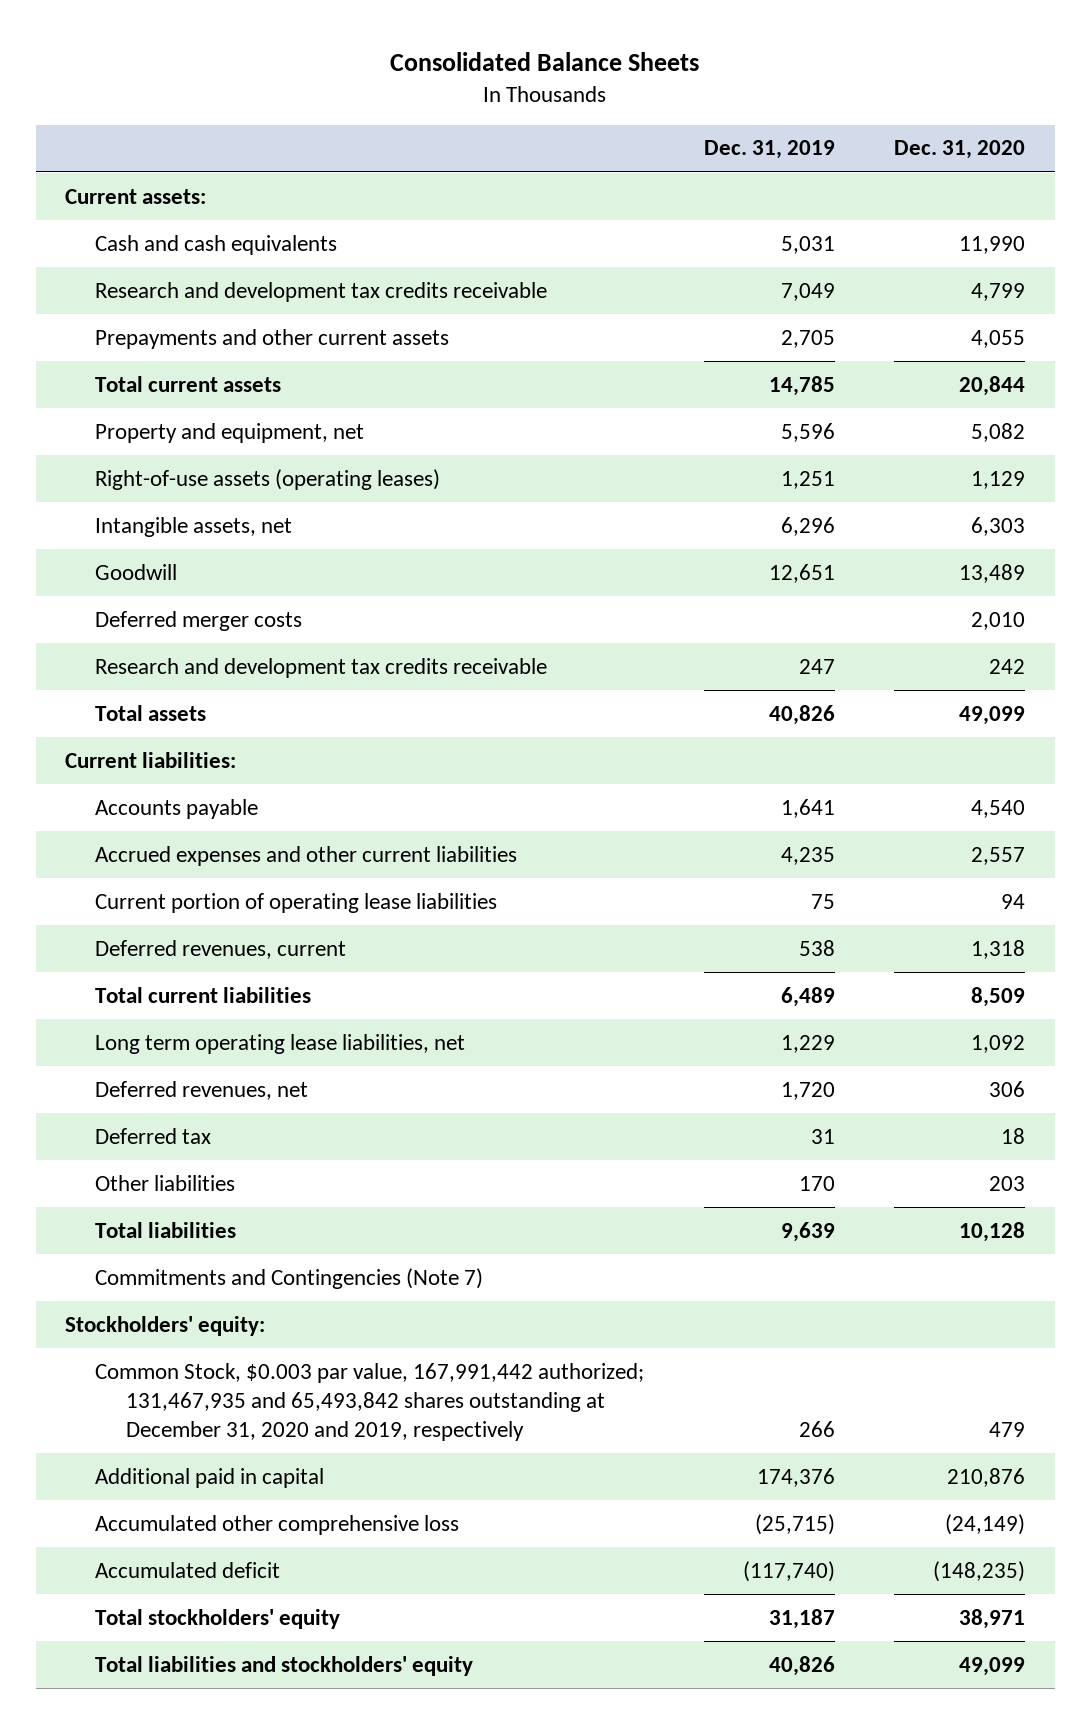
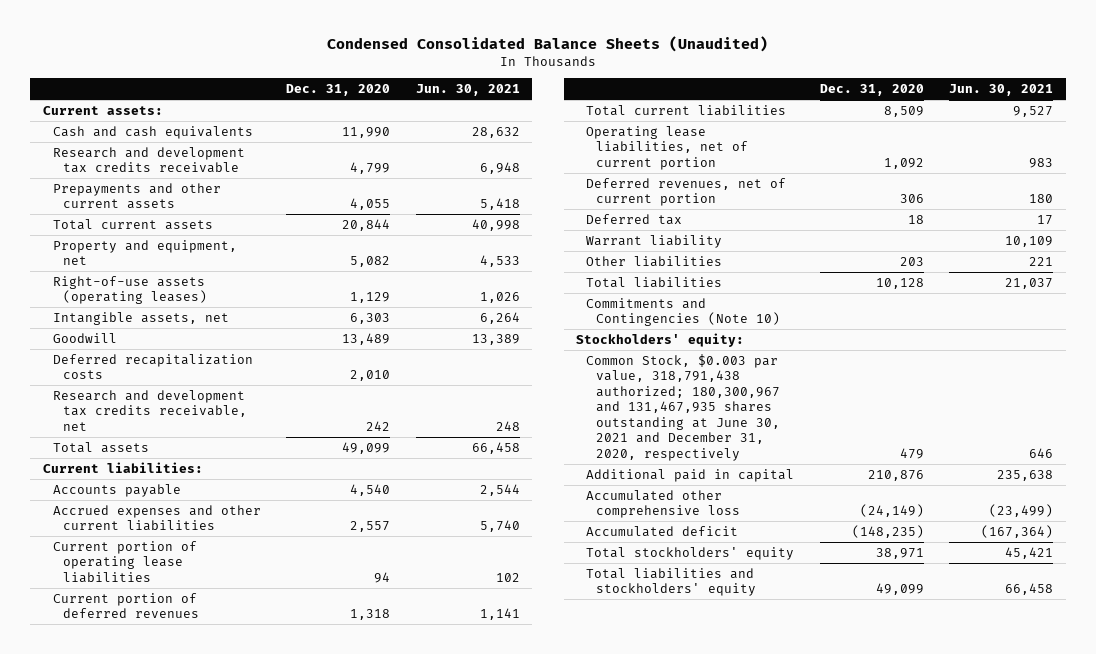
- Consolidated Balance Sheets
+ Condensed Consolidated Balance Sheets (Unaudited)
- | Dec. 31, 2019 | Dec. 31, 2020
+ | Dec. 31, 2020 | Jun. 30, 2021
- Deferred merger costs | | 2,010
- Research and development tax credits receivable | 247 | 242
+ Deferred recapitalization costs | 2,010 |
+ Research and development tax credits receivable, net | 242 | 248
- Deferred revenues, current | 538 | 1,318
+ Current portion of deferred revenues | 1,318 | 1,141
- Long term operating lease liabilities, net | 1,229 | 1,092
- Deferred revenues, net | 1,720 | 306
+ Operating lease liabilities, net of current portion | 1,092 | 983
+ Deferred revenues, net of current portion | 306 | 180
+ Warrant liability | | 10,109
- Commitments and Contingencies (Note 7)
+ Commitments and Contingencies (Note 10)
- Common Stock, $0.003 par value, 167,991,442 authorized; 131,467,935 and 65,493,842 shares outstanding at December 31, 2020 and 2019, respectively | 266 | 479
+ Common Stock, $0.003 par value, 318,791,438 authorized; 180,300,967 and 131,467,935 shares outstanding at June 30, 2021 and December 31, 2020, respectively | 479 | 646

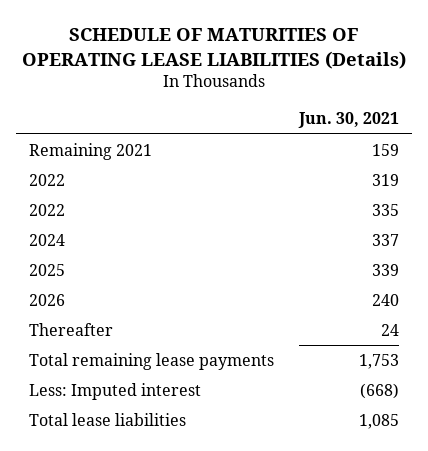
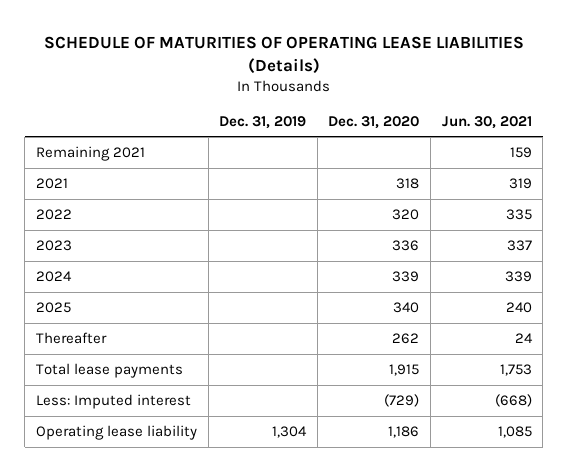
- | Jun. 30, 2021
+ | Dec. 31, 2019 | Dec. 31, 2020 | Jun. 30, 2021
- 2022 | 319
+ 2021 | | 318 | 319
- 2024 | 337
- 2025 | 339
- 2026 | 240
+ 2023 | | 336 | 337
+ 2024 | | 339 | 339
+ 2025 | | 340 | 240
- Total remaining lease payments | 1,753
+ Total lease payments | | 1,915 | 1,753
- Total lease liabilities | 1,085
+ Operating lease liability | 1,304 | 1,186 | 1,085

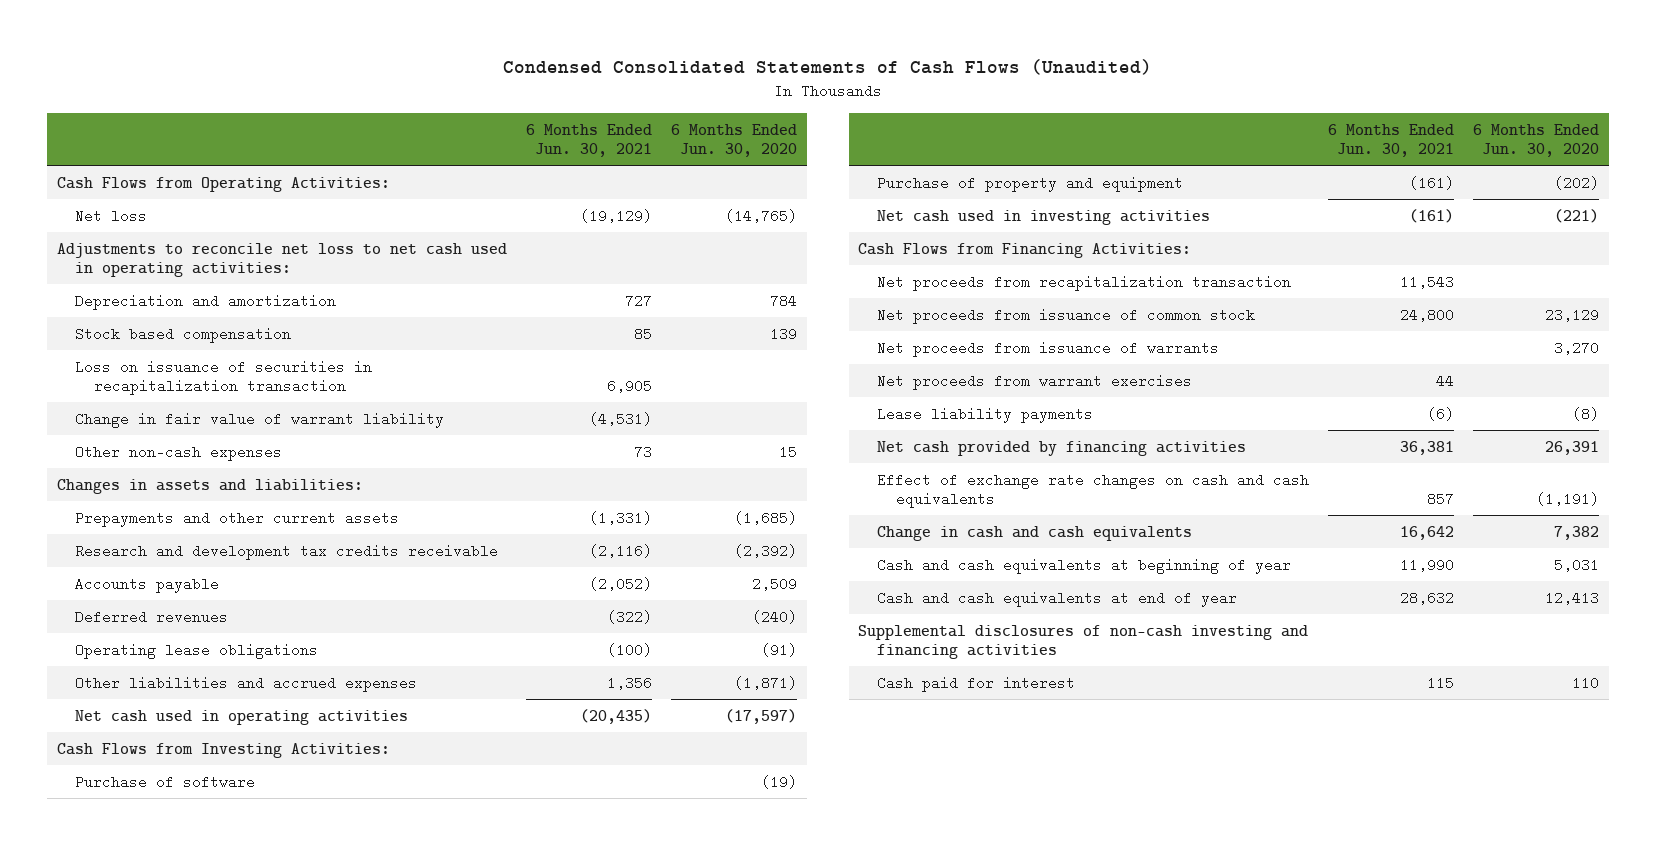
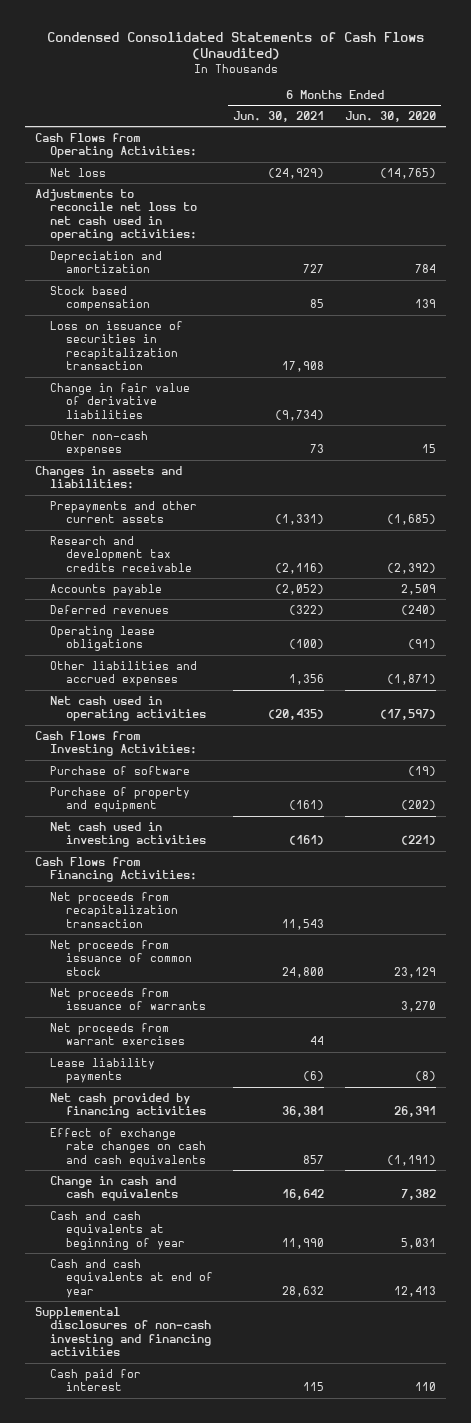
- Net loss | (19,129) | (14,765)
+ Net loss | (24,929) | (14,765)
- Loss on issuance of securities in recapitalization transaction | 6,905 |
- Change in fair value of warrant liability | (4,531) |
+ Loss on issuance of securities in recapitalization transaction | 17,908 |
+ Change in fair value of derivative liabilities | (9,734) |

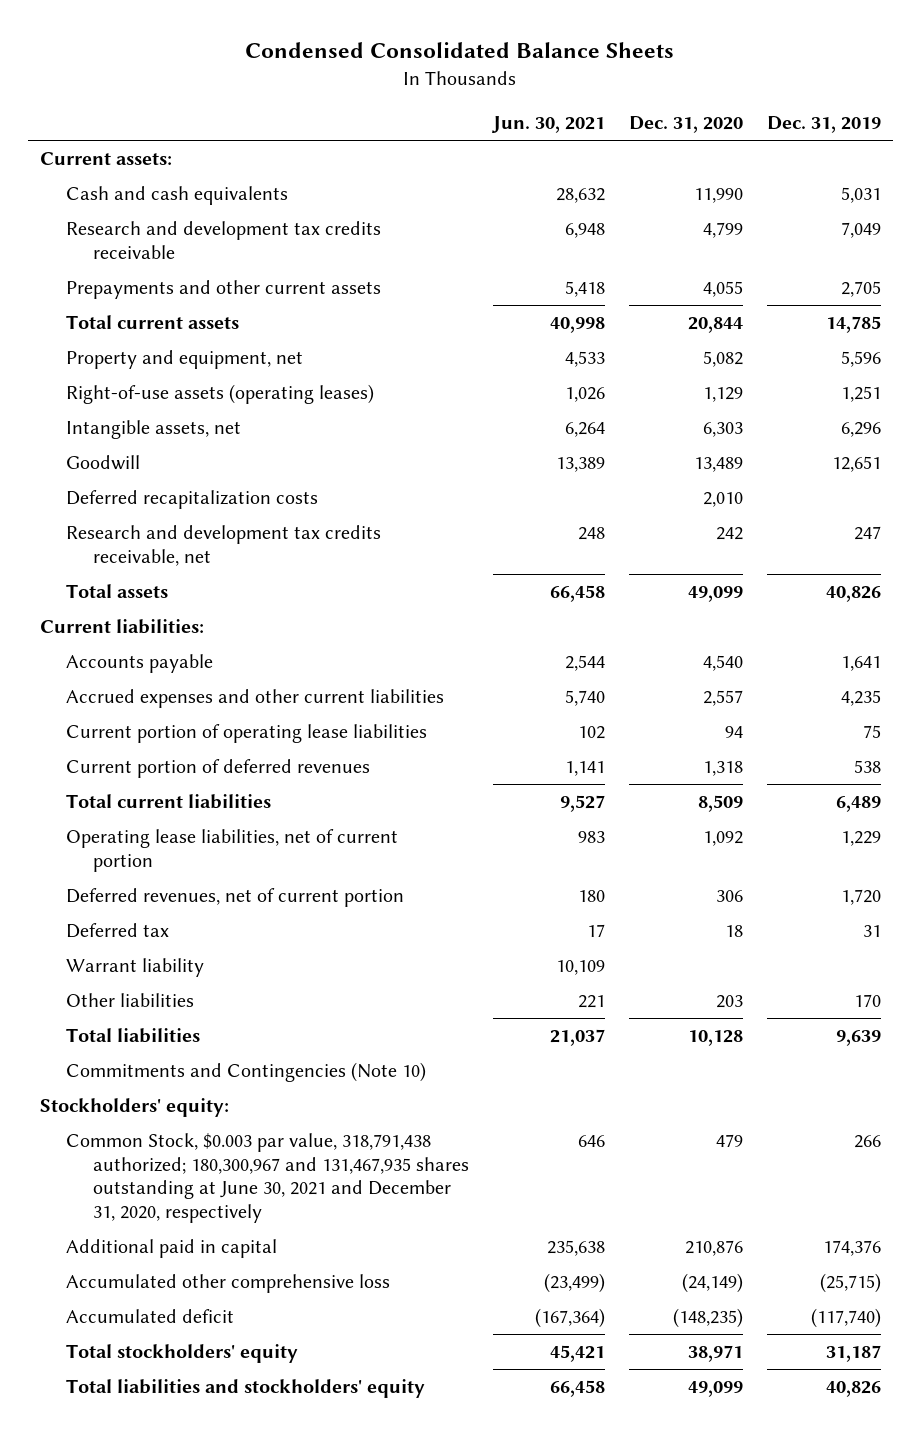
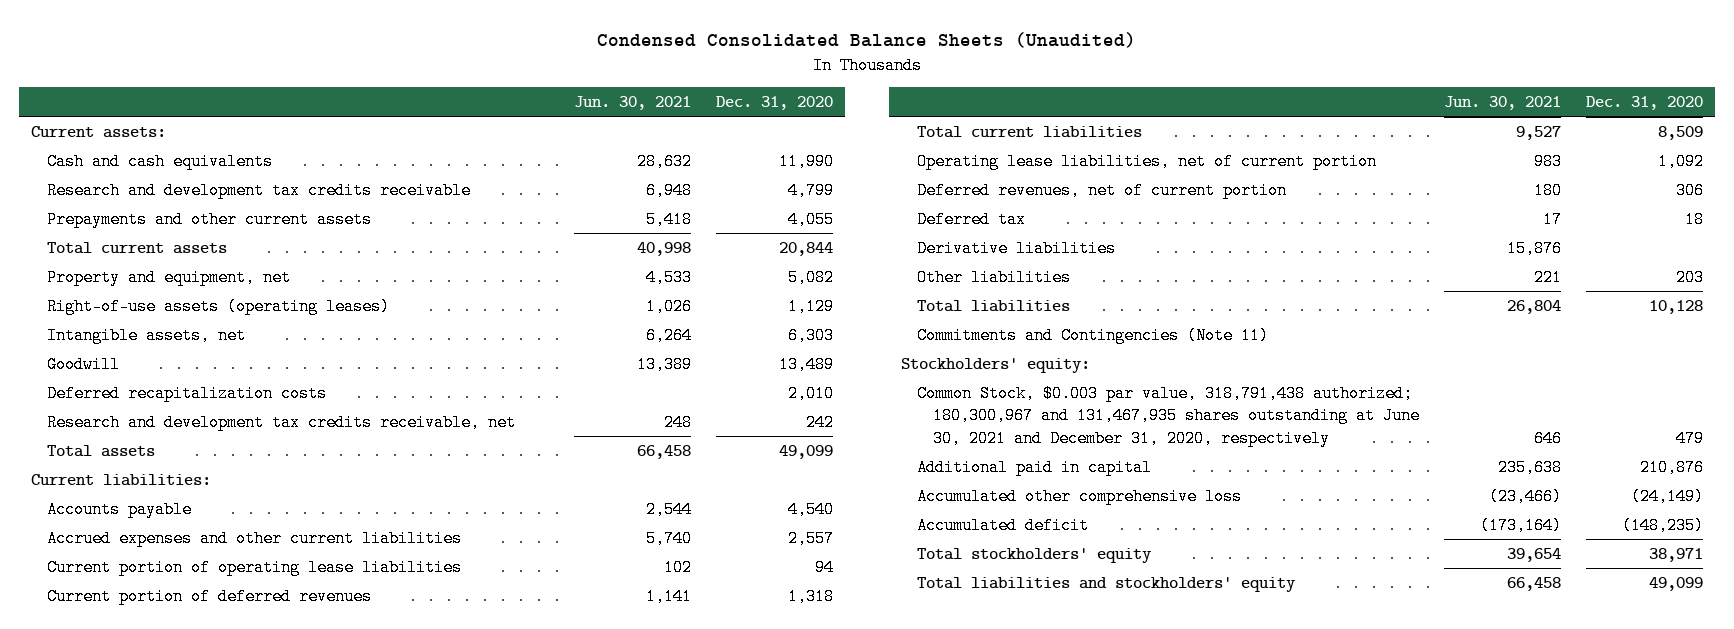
- Condensed Consolidated Balance Sheets
+ Condensed Consolidated Balance Sheets (Unaudited)
- | Jun. 30, 2021 | Dec. 31, 2020 | Dec. 31, 2019
+ | Jun. 30, 2021 | Dec. 31, 2020
- Warrant liability | 10,109 | |
+ Derivative liabilities | 15,876 |
- Total liabilities | 21,037 | 10,128 | 9,639
- Commitments and Contingencies (Note 10)
+ Total liabilities | 26,804 | 10,128
+ Commitments and Contingencies (Note 11)
- Accumulated other comprehensive loss | (23,499) | (24,149) | (25,715)
- Accumulated deficit | (167,364) | (148,235) | (117,740)
- Total stockholders' equity | 45,421 | 38,971 | 31,187
+ Accumulated other comprehensive loss | (23,466) | (24,149)
+ Accumulated deficit | (173,164) | (148,235)
+ Total stockholders' equity | 39,654 | 38,971

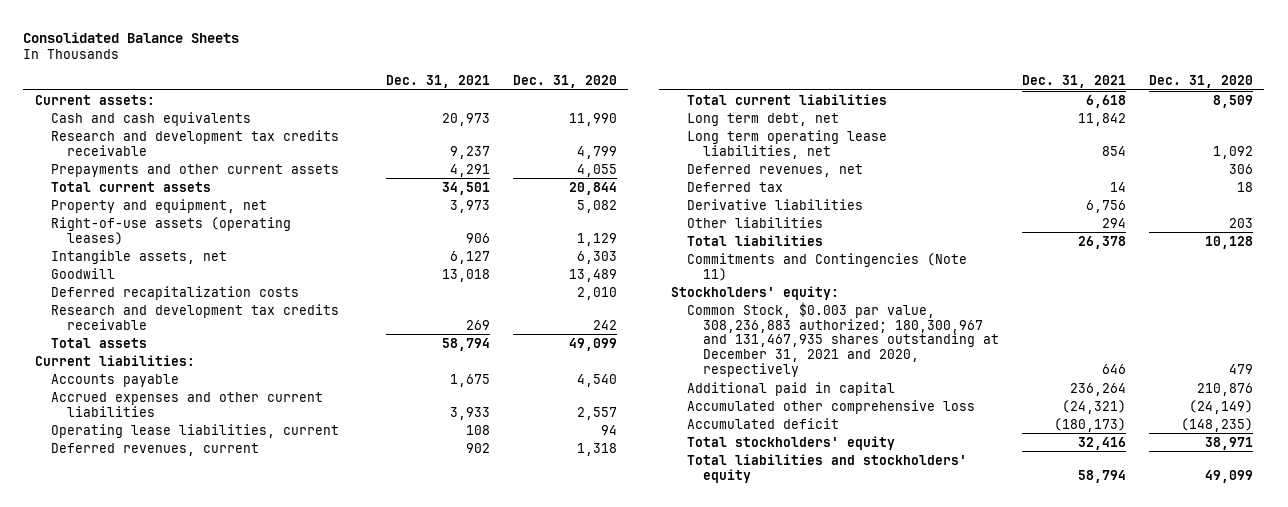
- Condensed Consolidated Balance Sheets (Unaudited)
+ Consolidated Balance Sheets
- | Jun. 30, 2021 | Dec. 31, 2020
+ | Dec. 31, 2021 | Dec. 31, 2020
- Research and development tax credits receivable, net | 248 | 242
+ Research and development tax credits receivable | 269 | 242
- Current portion of operating lease liabilities | 102 | 94
- Current portion of deferred revenues | 1,141 | 1,318
+ Operating lease liabilities, current | 108 | 94
+ Deferred revenues, current | 902 | 1,318
- Operating lease liabilities, net of current portion | 983 | 1,092
- Deferred revenues, net of current portion | 180 | 306
+ Long term debt, net | 11,842 |
+ Long term operating lease liabilities, net | 854 | 1,092
+ Deferred revenues, net | | 306
- Common Stock, $0.003 par value, 318,791,438 authorized; 180,300,967 and 131,467,935 shares outstanding at June 30, 2021 and December 31, 2020, respectively | 646 | 479
+ Common Stock, $0.003 par value, 308,236,883 authorized; 180,300,967 and 131,467,935 shares outstanding at December 31, 2021 and 2020, respectively | 646 | 479

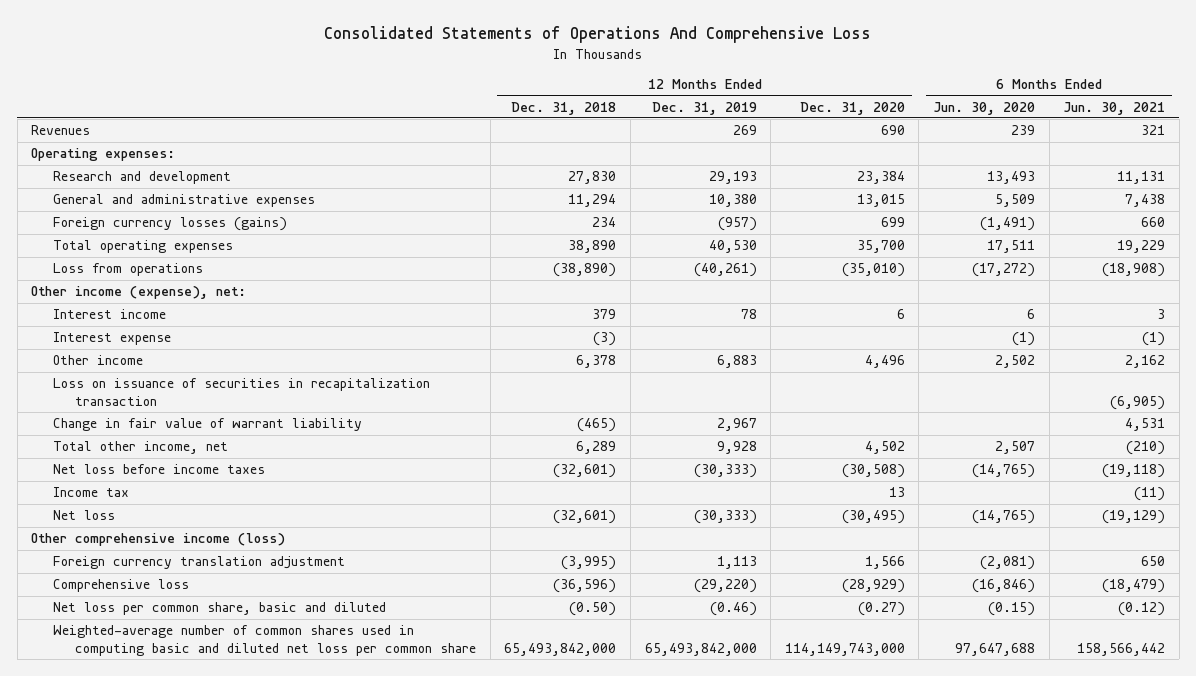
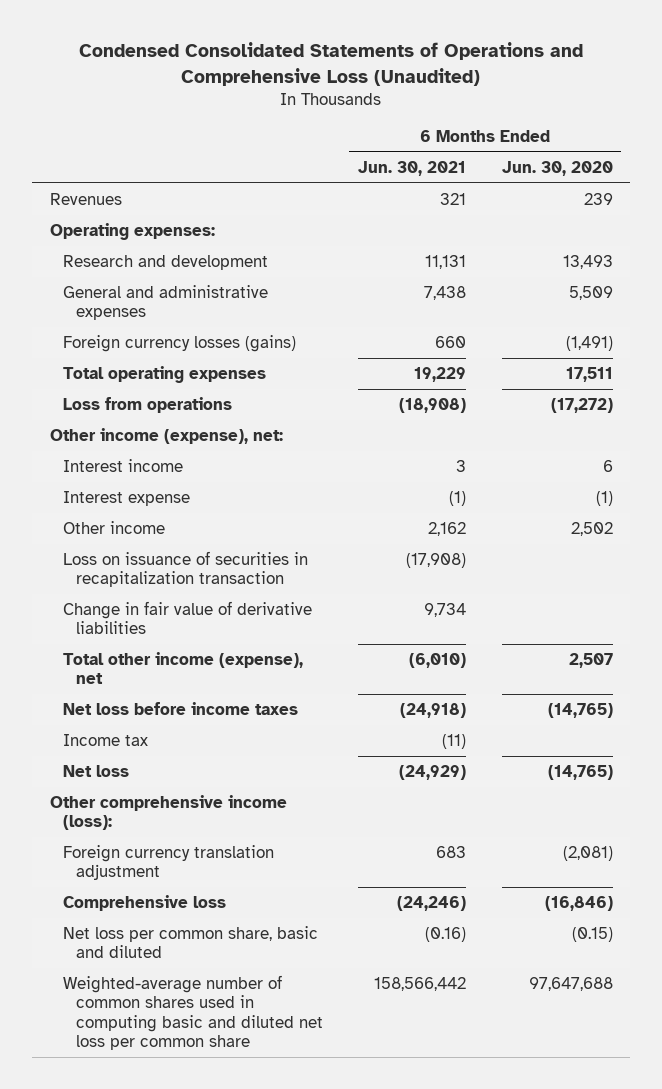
- Consolidated Statements of Operations And Comprehensive Loss
+ Condensed Consolidated Statements of Operations and Comprehensive Loss (Unaudited)
- | 12 Months Ended Dec. 31, 2018 | 12 Months Ended Dec. 31, 2019 | 12 Months Ended Dec. 31, 2020 | 6 Months Ended Jun. 30, 2020 | 6 Months Ended Jun. 30, 2021
+ | 6 Months Ended Jun. 30, 2021 | 6 Months Ended Jun. 30, 2020
- Loss on issuance of securities in recapitalization transaction | | | | | (6,905)
- Change in fair value of warrant liability | (465) | 2,967 | | | 4,531
- Total other income, net | 6,289 | 9,928 | 4,502 | 2,507 | (210)
- Net loss before income taxes | (32,601) | (30,333) | (30,508) | (14,765) | (19,118)
+ Loss on issuance of securities in recapitalization transaction | (17,908) |
+ Change in fair value of derivative liabilities | 9,734 |
+ Total other income (expense), net | (6,010) | 2,507
+ Net loss before income taxes | (24,918) | (14,765)
- Net loss | (32,601) | (30,333) | (30,495) | (14,765) | (19,129)
- Other comprehensive income (loss)
- Foreign currency translation adjustment | (3,995) | 1,113 | 1,566 | (2,081) | 650
- Comprehensive loss | (36,596) | (29,220) | (28,929) | (16,846) | (18,479)
- Net loss per common share, basic and diluted | (0.50) | (0.46) | (0.27) | (0.15) | (0.12)
+ Net loss | (24,929) | (14,765)
+ Other comprehensive income (loss):
+ Foreign currency translation adjustment | 683 | (2,081)
+ Comprehensive loss | (24,246) | (16,846)
+ Net loss per common share, basic and diluted | (0.16) | (0.15)

